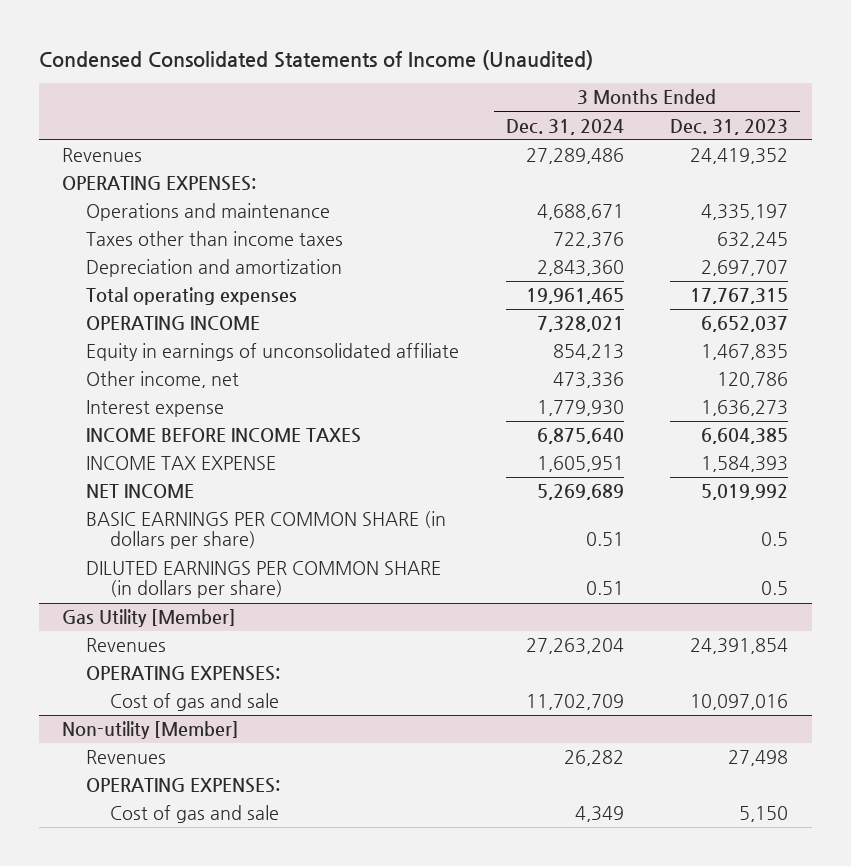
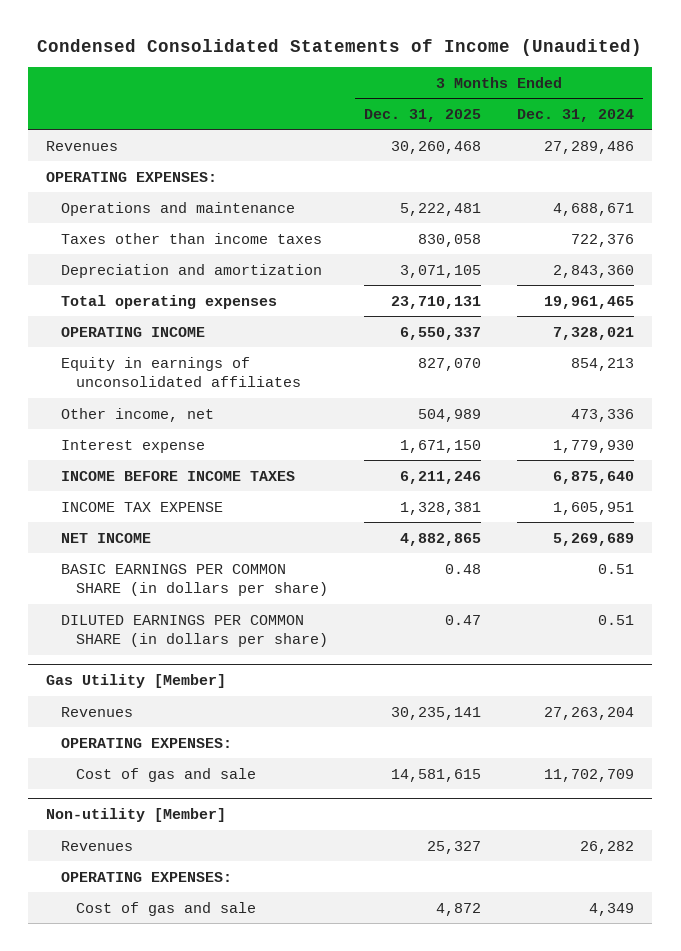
- | 3 Months Ended Dec. 31, 2024 | 3 Months Ended Dec. 31, 2023
+ | 3 Months Ended Dec. 31, 2025 | 3 Months Ended Dec. 31, 2024
- Equity in earnings of unconsolidated affiliate | 854,213 | 1,467,835
+ Equity in earnings of unconsolidated affiliates | 827,070 | 854,213

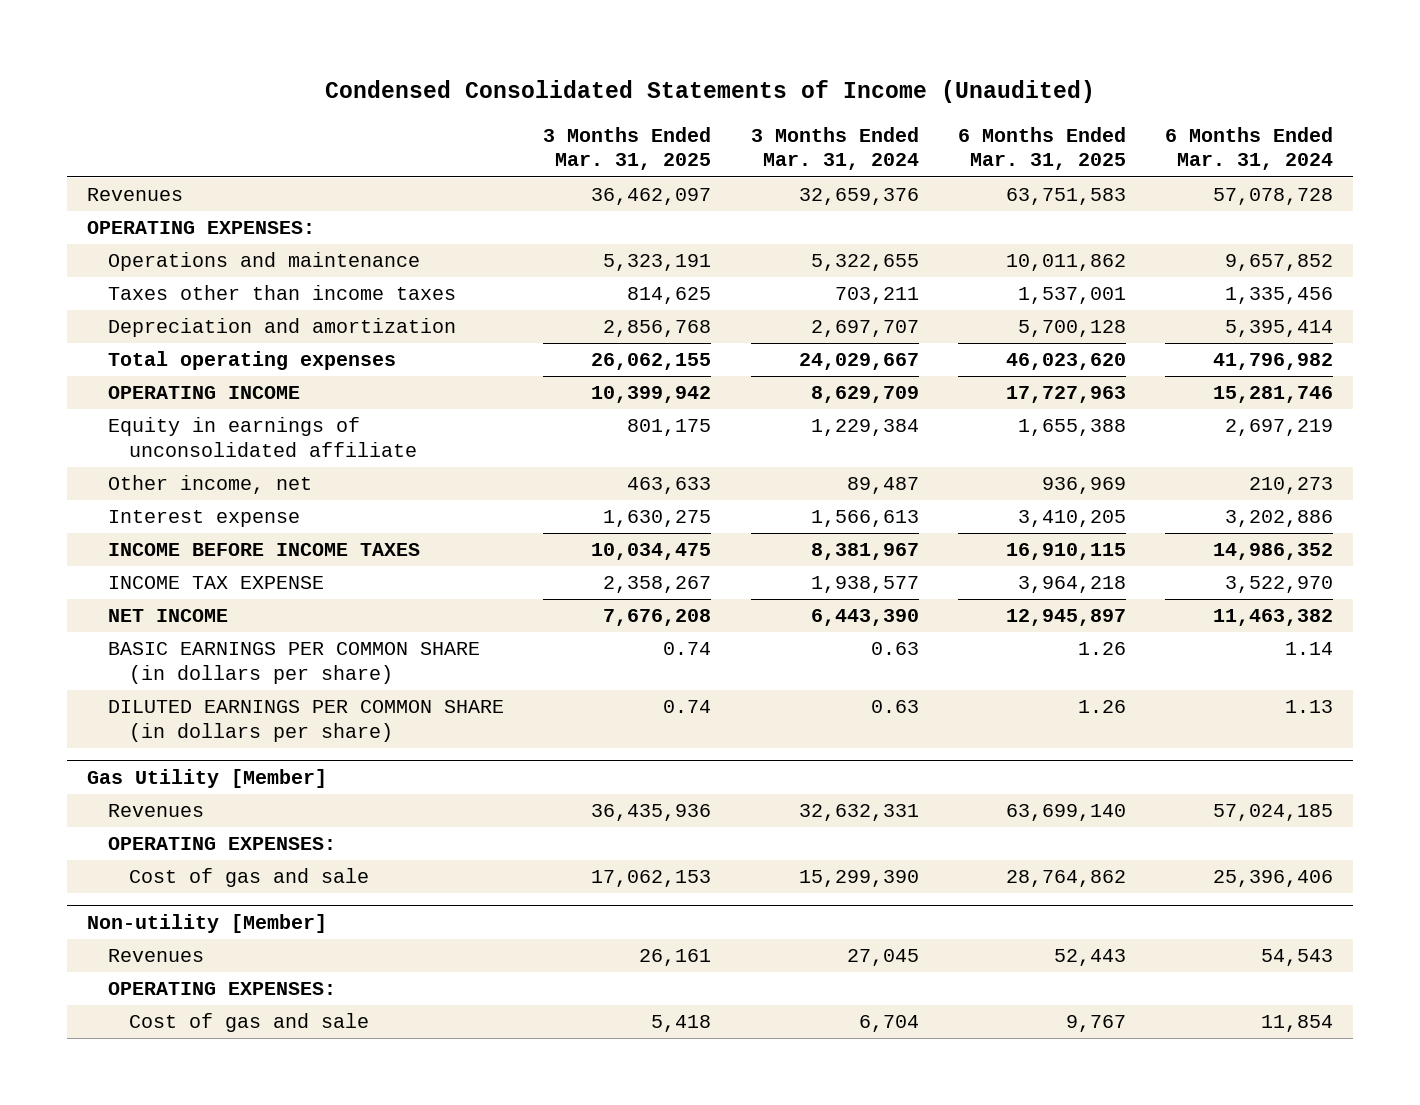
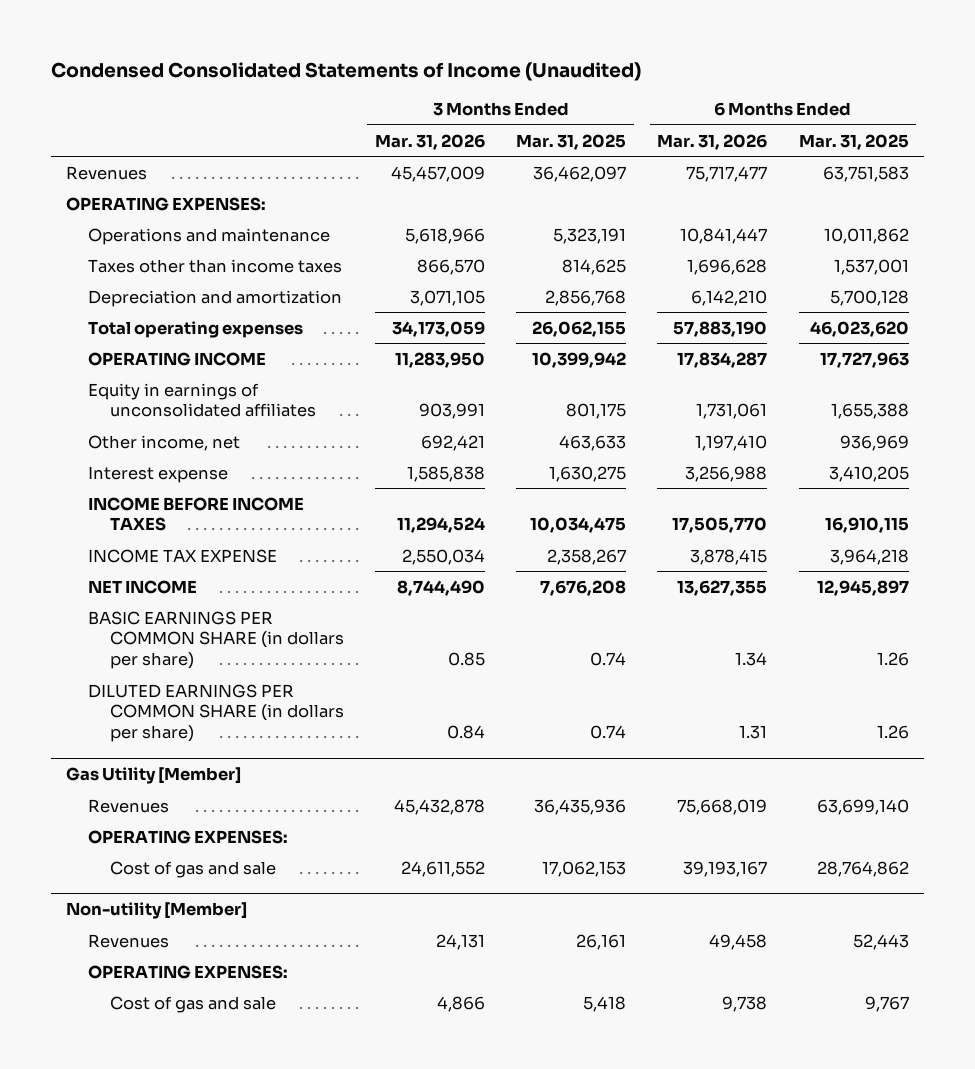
- | 3 Months Ended Mar. 31, 2025 | 3 Months Ended Mar. 31, 2024 | 6 Months Ended Mar. 31, 2025 | 6 Months Ended Mar. 31, 2024
+ | 3 Months Ended Mar. 31, 2026 | 3 Months Ended Mar. 31, 2025 | 6 Months Ended Mar. 31, 2026 | 6 Months Ended Mar. 31, 2025
- Equity in earnings of unconsolidated affiliate | 801,175 | 1,229,384 | 1,655,388 | 2,697,219
+ Equity in earnings of unconsolidated affiliates | 903,991 | 801,175 | 1,731,061 | 1,655,388

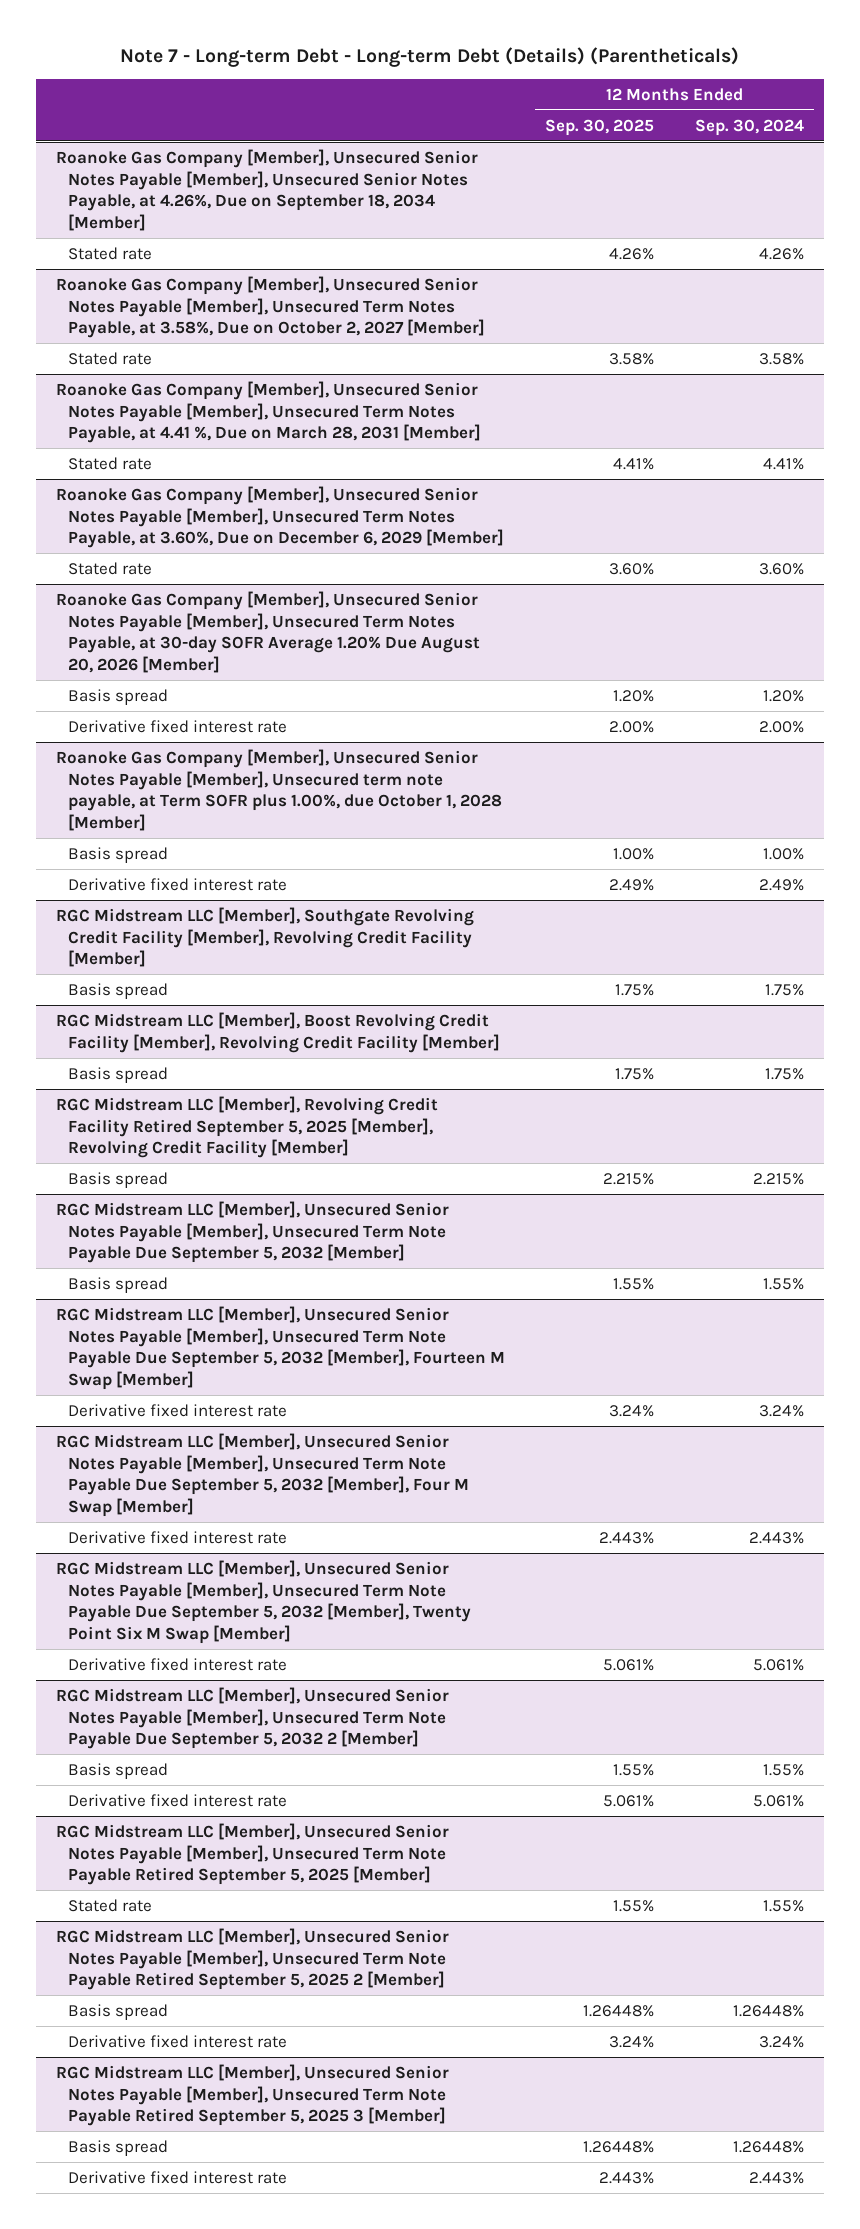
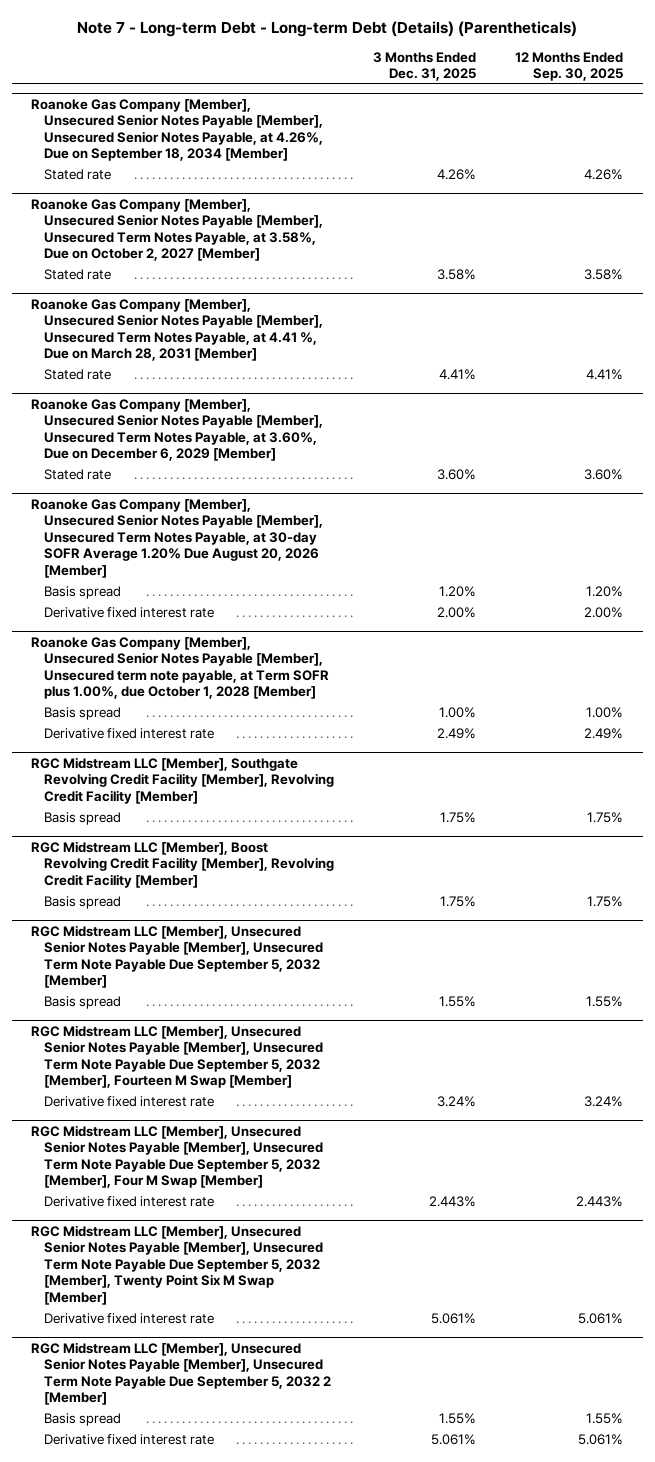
- | 12 Months Ended Sep. 30, 2025 | 12 Months Ended Sep. 30, 2024
+ | 3 Months Ended Dec. 31, 2025 | 12 Months Ended Sep. 30, 2025
- RGC Midstream LLC [Member], Revolving Credit Facility Retired September 5, 2025 [Member], Revolving Credit Facility [Member]
- Basis spread | 2.215% | 2.215%
- RGC Midstream LLC [Member], Unsecured Senior Notes Payable [Member], Unsecured Term Note Payable Retired September 5, 2025 [Member]
- Stated rate | 1.55% | 1.55%
- RGC Midstream LLC [Member], Unsecured Senior Notes Payable [Member], Unsecured Term Note Payable Retired September 5, 2025 2 [Member]
- Basis spread | 1.26448% | 1.26448%
- Derivative fixed interest rate | 3.24% | 3.24%
- RGC Midstream LLC [Member], Unsecured Senior Notes Payable [Member], Unsecured Term Note Payable Retired September 5, 2025 3 [Member]
- Basis spread | 1.26448% | 1.26448%
- Derivative fixed interest rate | 2.443% | 2.443%

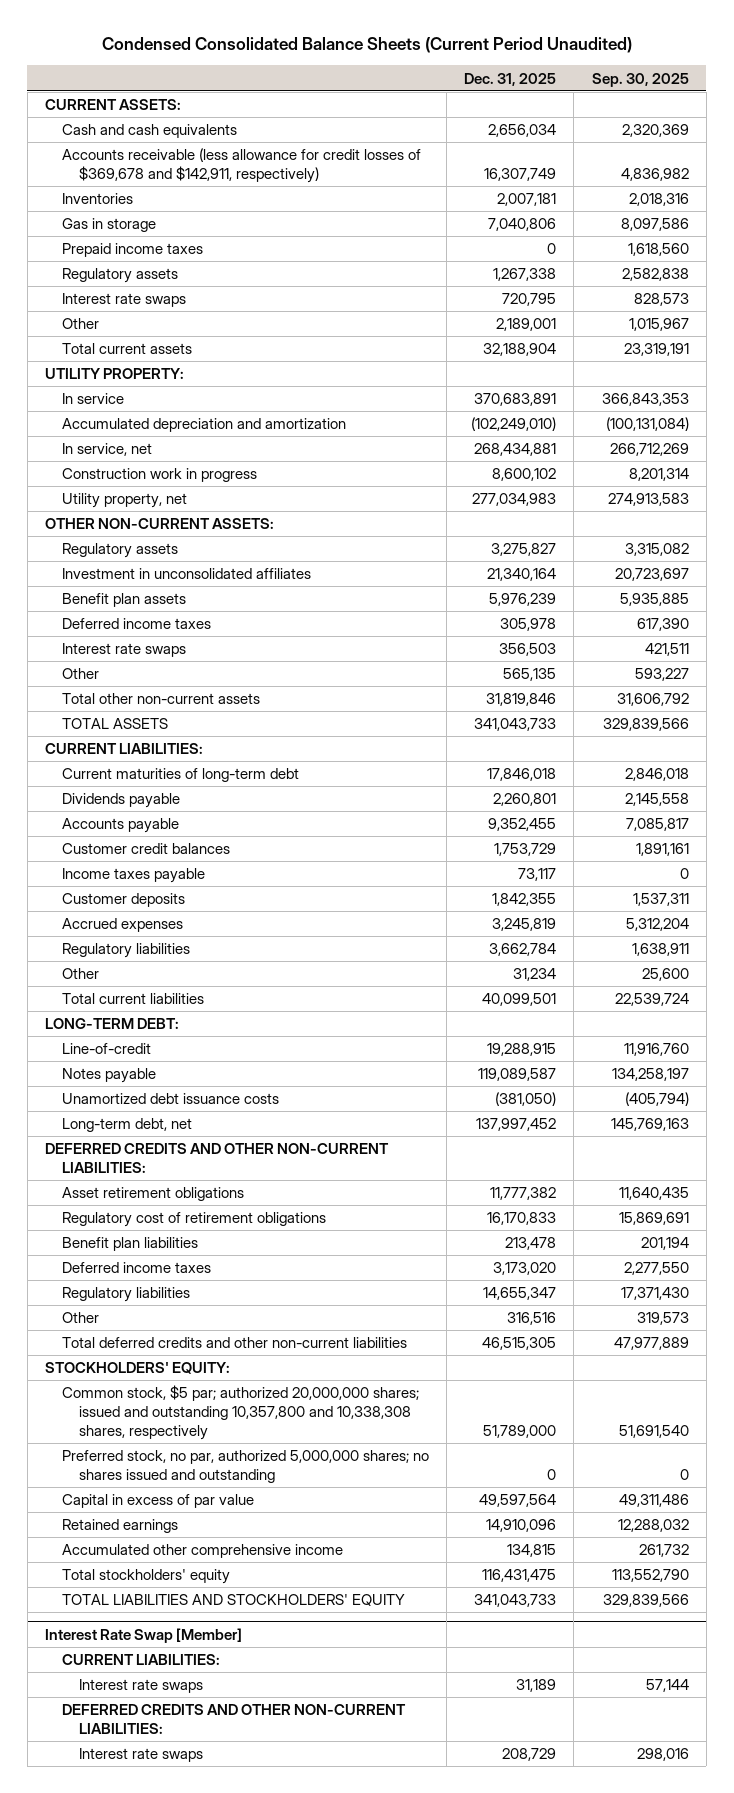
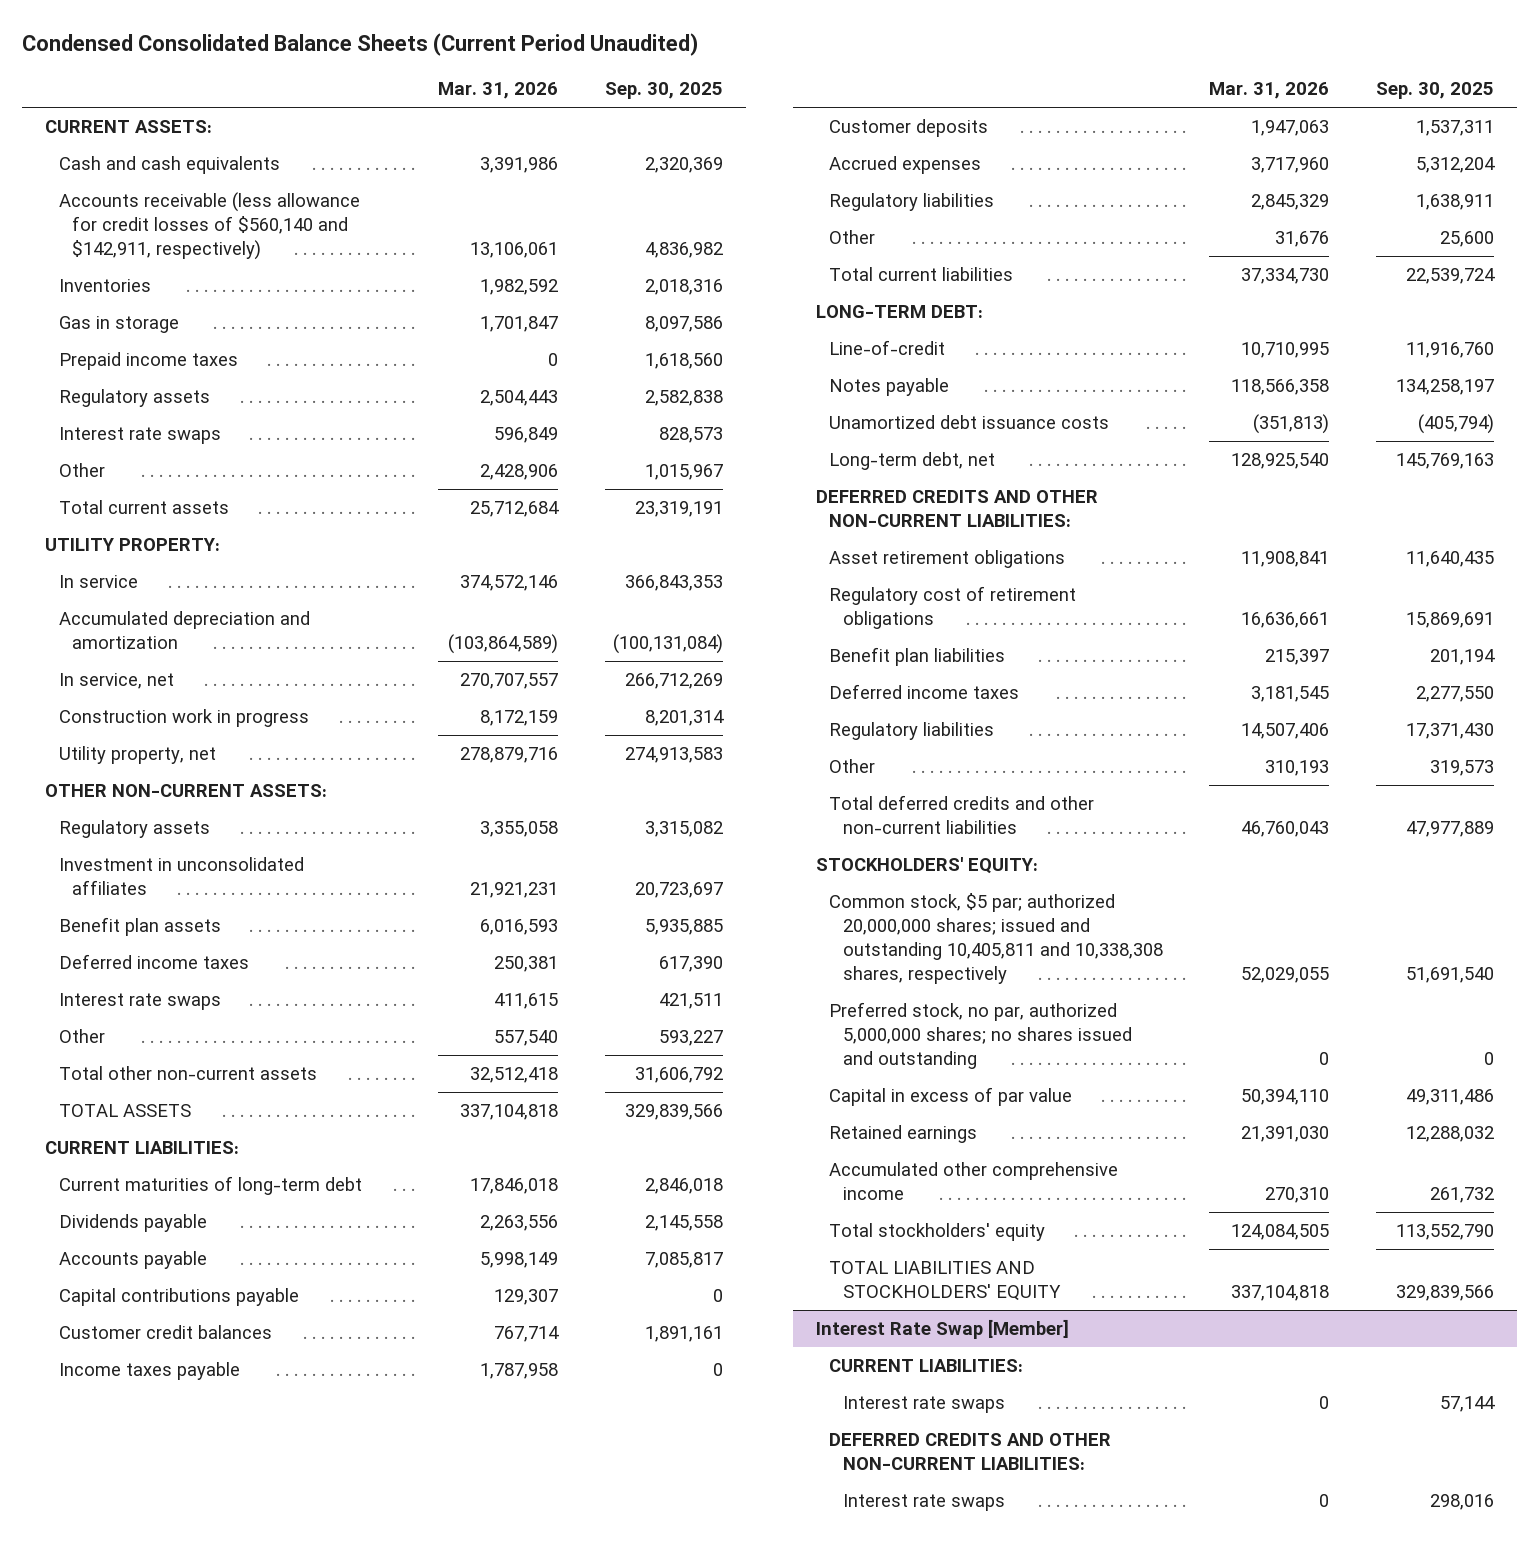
- | Dec. 31, 2025 | Sep. 30, 2025
+ | Mar. 31, 2026 | Sep. 30, 2025
- Accounts receivable (less allowance for credit losses of $369,678 and $142,911, respectively) | 16,307,749 | 4,836,982
+ Accounts receivable (less allowance for credit losses of $560,140 and $142,911, respectively) | 13,106,061 | 4,836,982
+ Capital contributions payable | 129,307 | 0
- Common stock, $5 par; authorized 20,000,000 shares; issued and outstanding 10,357,800 and 10,338,308 shares, respectively | 51,789,000 | 51,691,540
+ Common stock, $5 par; authorized 20,000,000 shares; issued and outstanding 10,405,811 and 10,338,308 shares, respectively | 52,029,055 | 51,691,540

